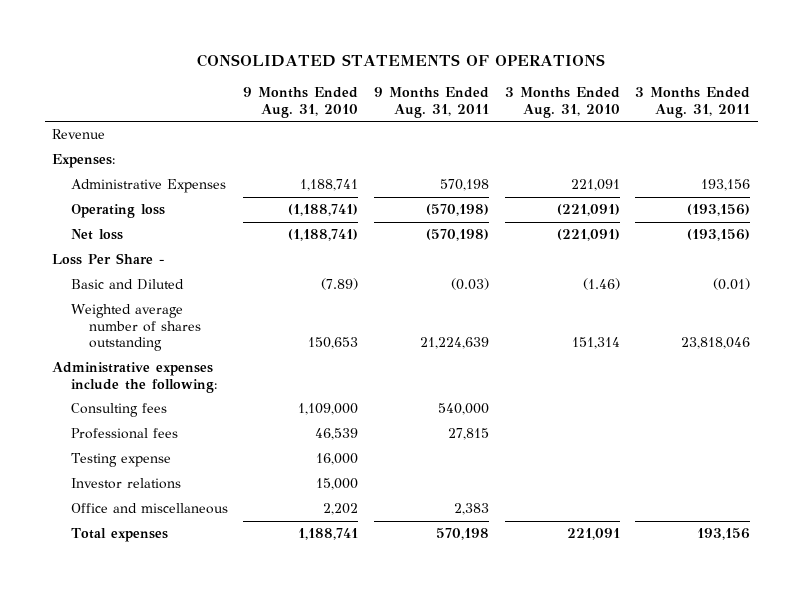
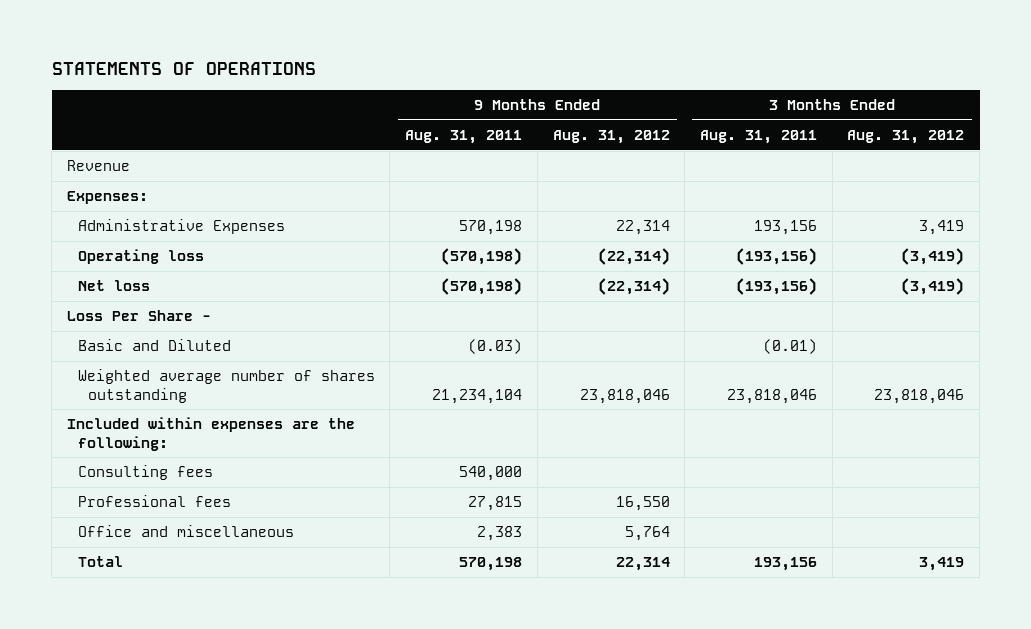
- CONSOLIDATED STATEMENTS OF OPERATIONS
+ STATEMENTS OF OPERATIONS
- | 9 Months Ended Aug. 31, 2010 | 9 Months Ended Aug. 31, 2011 | 3 Months Ended Aug. 31, 2010 | 3 Months Ended Aug. 31, 2011
+ | 9 Months Ended Aug. 31, 2011 | 9 Months Ended Aug. 31, 2012 | 3 Months Ended Aug. 31, 2011 | 3 Months Ended Aug. 31, 2012
- Weighted average number of shares outstanding | 150,653 | 21,224,639 | 151,314 | 23,818,046
- Administrative expenses include the following:
+ Weighted average number of shares outstanding | 21,234,104 | 23,818,046 | 23,818,046 | 23,818,046
+ Included within expenses are the following:
- Testing expense | 16,000 | | |
- Investor relations | 15,000 | | |
- Total expenses | 1,188,741 | 570,198 | 221,091 | 193,156
+ Total | 570,198 | 22,314 | 193,156 | 3,419

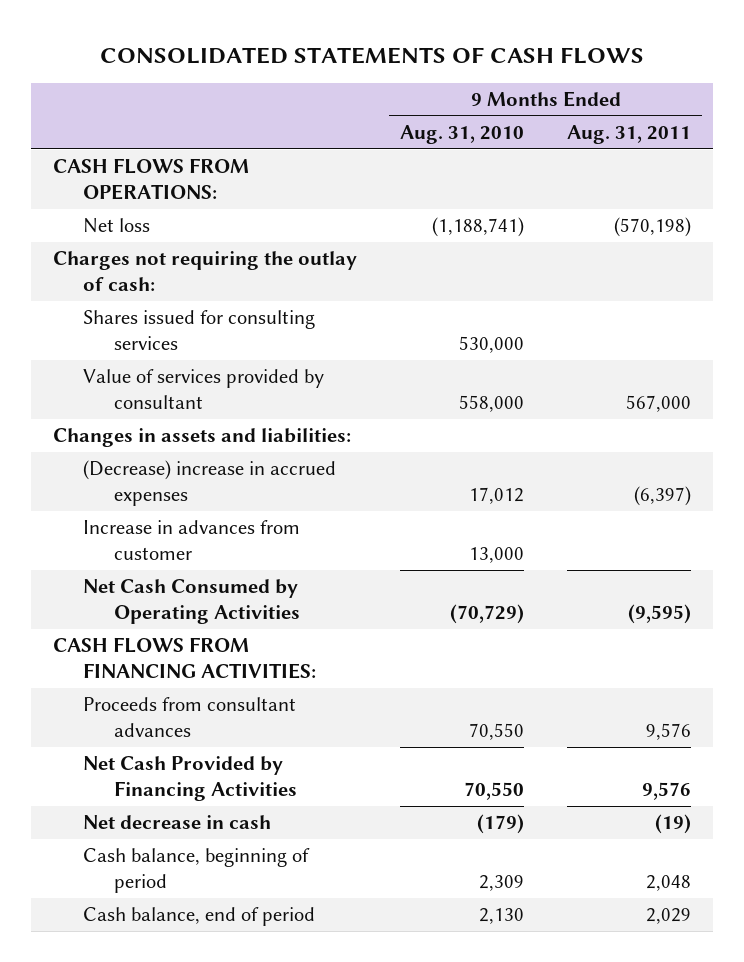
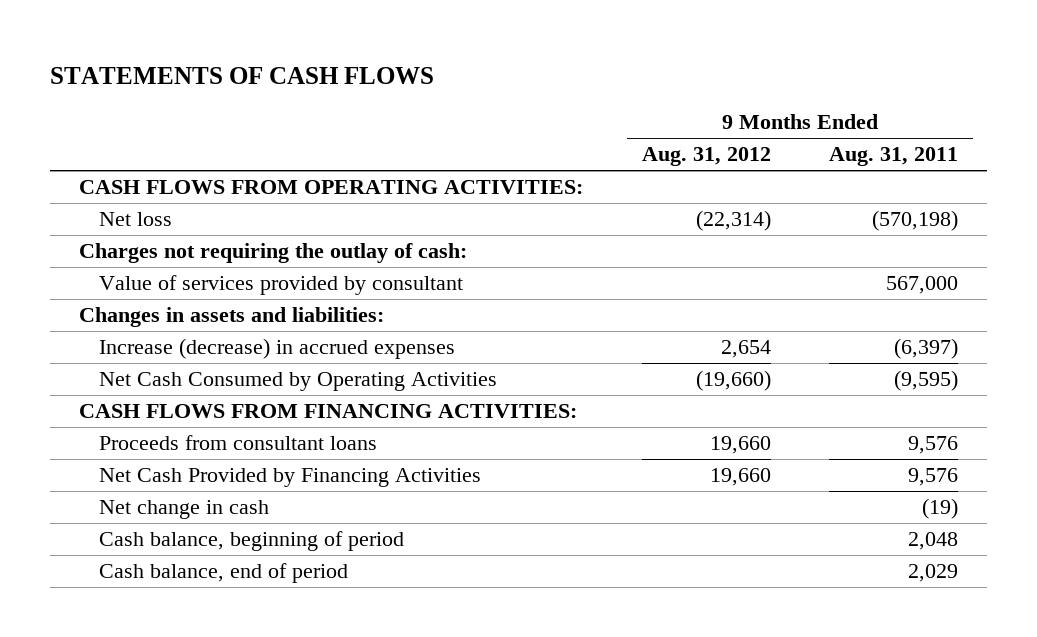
- CONSOLIDATED STATEMENTS OF CASH FLOWS
+ STATEMENTS OF CASH FLOWS
- | 9 Months Ended Aug. 31, 2010 | 9 Months Ended Aug. 31, 2011
+ | 9 Months Ended Aug. 31, 2012 | 9 Months Ended Aug. 31, 2011
- CASH FLOWS FROM OPERATIONS:
+ CASH FLOWS FROM OPERATING ACTIVITIES:
- Shares issued for consulting services | 530,000 |
- (Decrease) increase in accrued expenses | 17,012 | (6,397)
- Increase in advances from customer | 13,000 |
+ Increase (decrease) in accrued expenses | 2,654 | (6,397)
- Proceeds from consultant advances | 70,550 | 9,576
+ Proceeds from consultant loans | 19,660 | 9,576
- Net decrease in cash | (179) | (19)
+ Net change in cash | | (19)

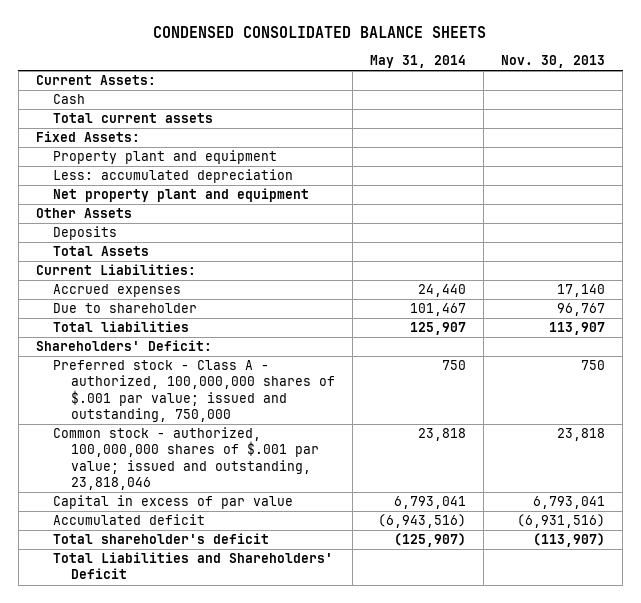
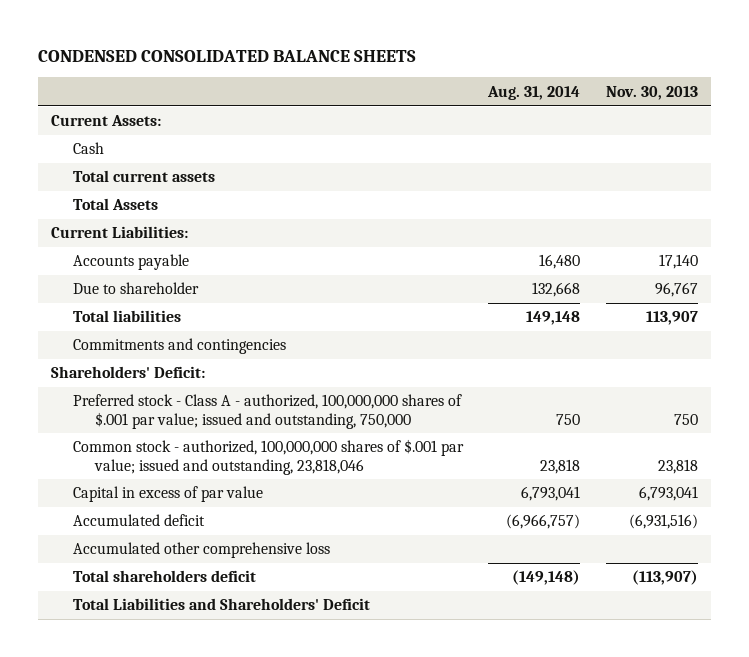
- | May 31, 2014 | Nov. 30, 2013
+ | Aug. 31, 2014 | Nov. 30, 2013
- Fixed Assets:
- Property plant and equipment
- Less: accumulated depreciation
- Net property plant and equipment
- Other Assets
- Deposits
- Accrued expenses | 24,440 | 17,140
+ Accounts payable | 16,480 | 17,140
+ Commitments and contingencies
- Total shareholder's deficit | (125,907) | (113,907)
+ Accumulated other comprehensive loss
+ Total shareholders deficit | (149,148) | (113,907)

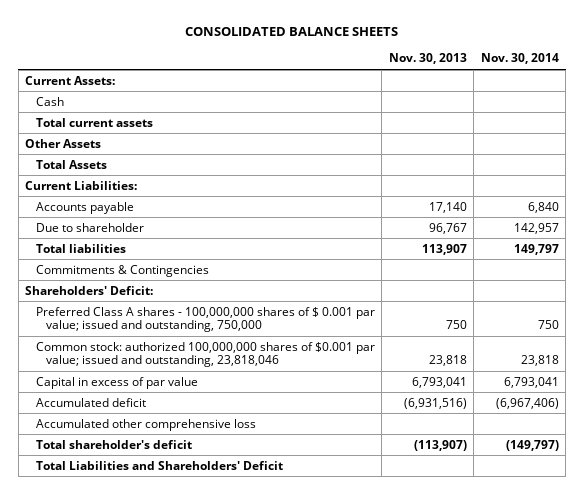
- CONDENSED CONSOLIDATED BALANCE SHEETS
+ CONSOLIDATED BALANCE SHEETS
- | Aug. 31, 2014 | Nov. 30, 2013
+ | Nov. 30, 2013 | Nov. 30, 2014
+ Other Assets
- Commitments and contingencies
+ Commitments & Contingencies
- Preferred stock - Class A - authorized, 100,000,000 shares of $.001 par value; issued and outstanding, 750,000 | 750 | 750
- Common stock - authorized, 100,000,000 shares of $.001 par value; issued and outstanding, 23,818,046 | 23,818 | 23,818
+ Preferred Class A shares - 100,000,000 shares of $ 0.001 par value; issued and outstanding, 750,000 | 750 | 750
+ Common stock: authorized 100,000,000 shares of $0.001 par value; issued and outstanding, 23,818,046 | 23,818 | 23,818
- Total shareholders deficit | (149,148) | (113,907)
+ Total shareholder's deficit | (113,907) | (149,797)

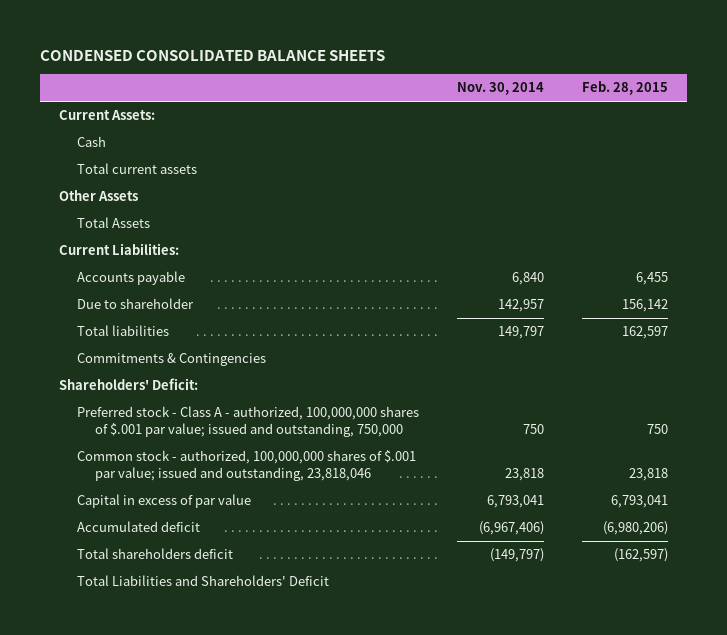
- CONSOLIDATED BALANCE SHEETS
+ CONDENSED CONSOLIDATED BALANCE SHEETS
- | Nov. 30, 2013 | Nov. 30, 2014
+ | Nov. 30, 2014 | Feb. 28, 2015
- Preferred Class A shares - 100,000,000 shares of $ 0.001 par value; issued and outstanding, 750,000 | 750 | 750
- Common stock: authorized 100,000,000 shares of $0.001 par value; issued and outstanding, 23,818,046 | 23,818 | 23,818
+ Preferred stock - Class A - authorized, 100,000,000 shares of $.001 par value; issued and outstanding, 750,000 | 750 | 750
+ Common stock - authorized, 100,000,000 shares of $.001 par value; issued and outstanding, 23,818,046 | 23,818 | 23,818
- Accumulated other comprehensive loss
- Total shareholder's deficit | (113,907) | (149,797)
+ Total shareholders deficit | (149,797) | (162,597)

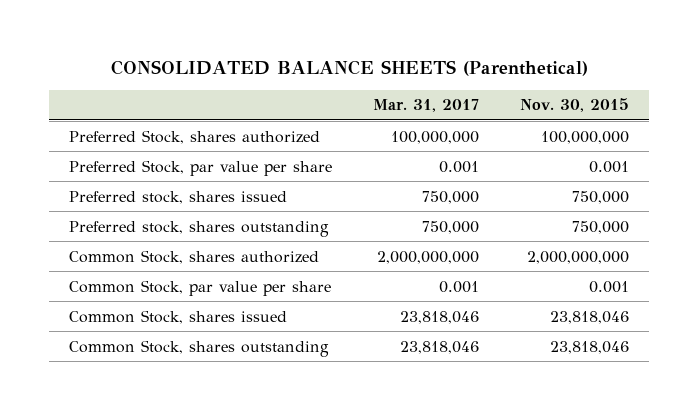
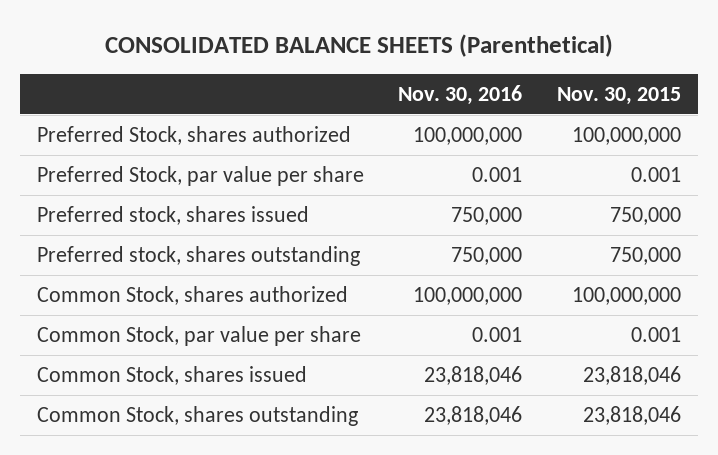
- | Mar. 31, 2017 | Nov. 30, 2015
+ | Nov. 30, 2016 | Nov. 30, 2015
- Common Stock, shares authorized | 2,000,000,000 | 2,000,000,000
+ Common Stock, shares authorized | 100,000,000 | 100,000,000

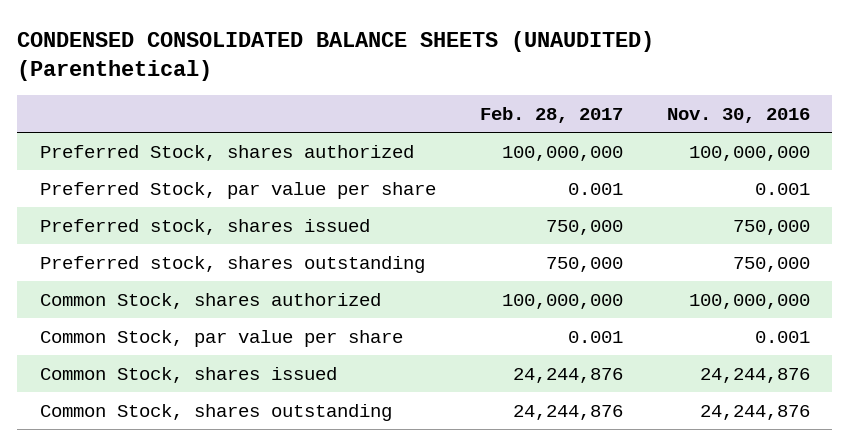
- CONSOLIDATED BALANCE SHEETS (Parenthetical)
+ CONDENSED CONSOLIDATED BALANCE SHEETS (UNAUDITED) (Parenthetical)
- | Nov. 30, 2016 | Nov. 30, 2015
+ | Feb. 28, 2017 | Nov. 30, 2016
- Common Stock, shares issued | 23,818,046 | 23,818,046
- Common Stock, shares outstanding | 23,818,046 | 23,818,046
+ Common Stock, shares issued | 24,244,876 | 24,244,876
+ Common Stock, shares outstanding | 24,244,876 | 24,244,876

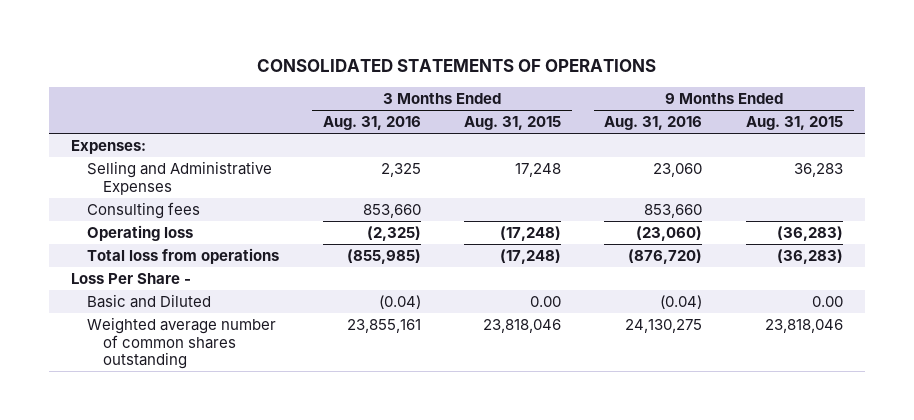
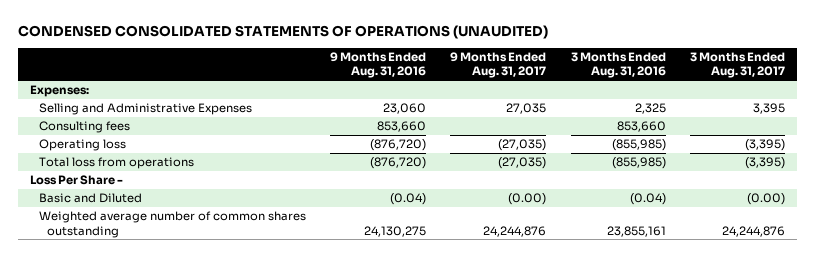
- CONSOLIDATED STATEMENTS OF OPERATIONS
+ CONDENSED CONSOLIDATED STATEMENTS OF OPERATIONS (UNAUDITED)
- | 3 Months Ended Aug. 31, 2016 | 3 Months Ended Aug. 31, 2015 | 9 Months Ended Aug. 31, 2016 | 9 Months Ended Aug. 31, 2015
+ | 9 Months Ended Aug. 31, 2016 | 9 Months Ended Aug. 31, 2017 | 3 Months Ended Aug. 31, 2016 | 3 Months Ended Aug. 31, 2017
- Operating loss | (2,325) | (17,248) | (23,060) | (36,283)
+ Operating loss | (876,720) | (27,035) | (855,985) | (3,395)

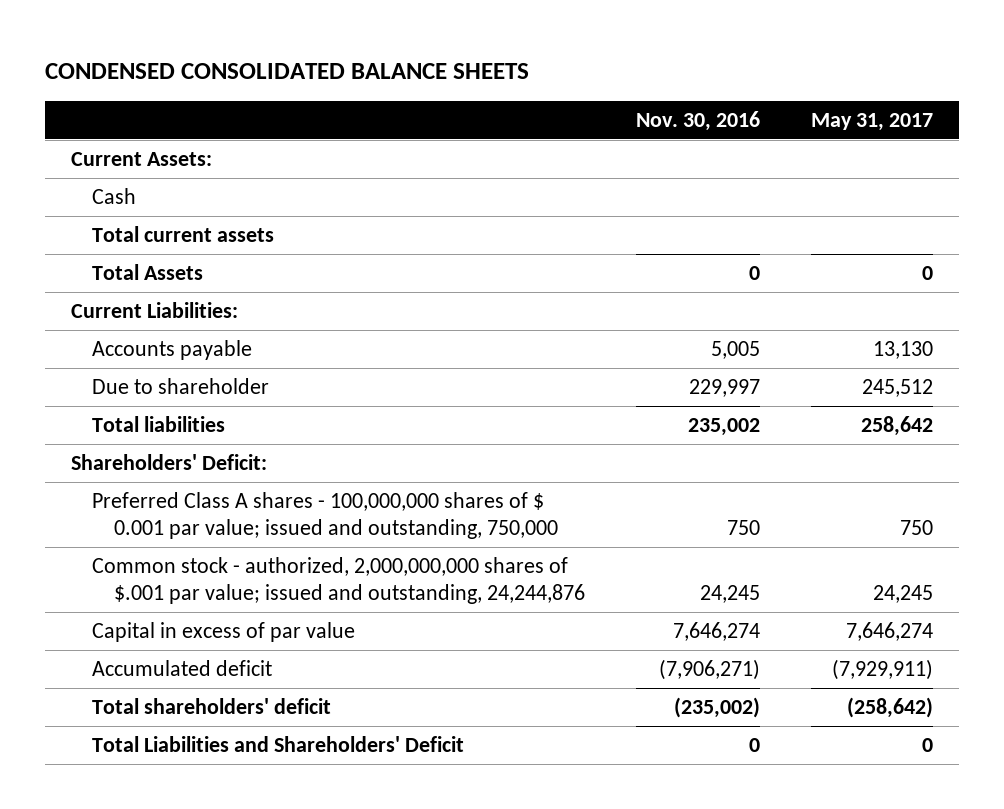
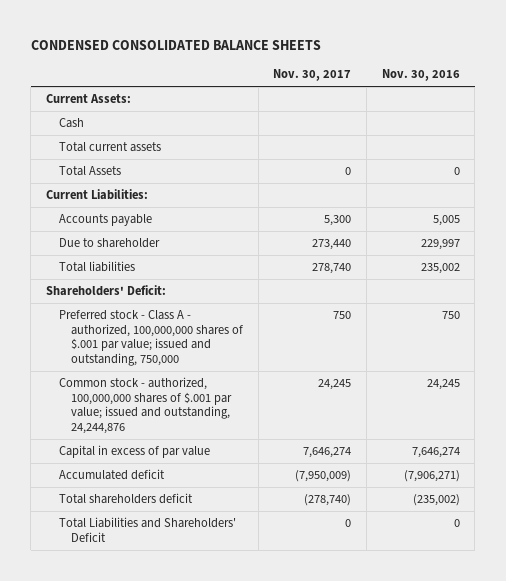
- | Nov. 30, 2016 | May 31, 2017
+ | Nov. 30, 2017 | Nov. 30, 2016
- Preferred Class A shares - 100,000,000 shares of $ 0.001 par value; issued and outstanding, 750,000 | 750 | 750
- Common stock - authorized, 2,000,000,000 shares of $.001 par value; issued and outstanding, 24,244,876 | 24,245 | 24,245
+ Preferred stock - Class A - authorized, 100,000,000 shares of $.001 par value; issued and outstanding, 750,000 | 750 | 750
+ Common stock - authorized, 100,000,000 shares of $.001 par value; issued and outstanding, 24,244,876 | 24,245 | 24,245
- Total shareholders' deficit | (235,002) | (258,642)
+ Total shareholders deficit | (278,740) | (235,002)

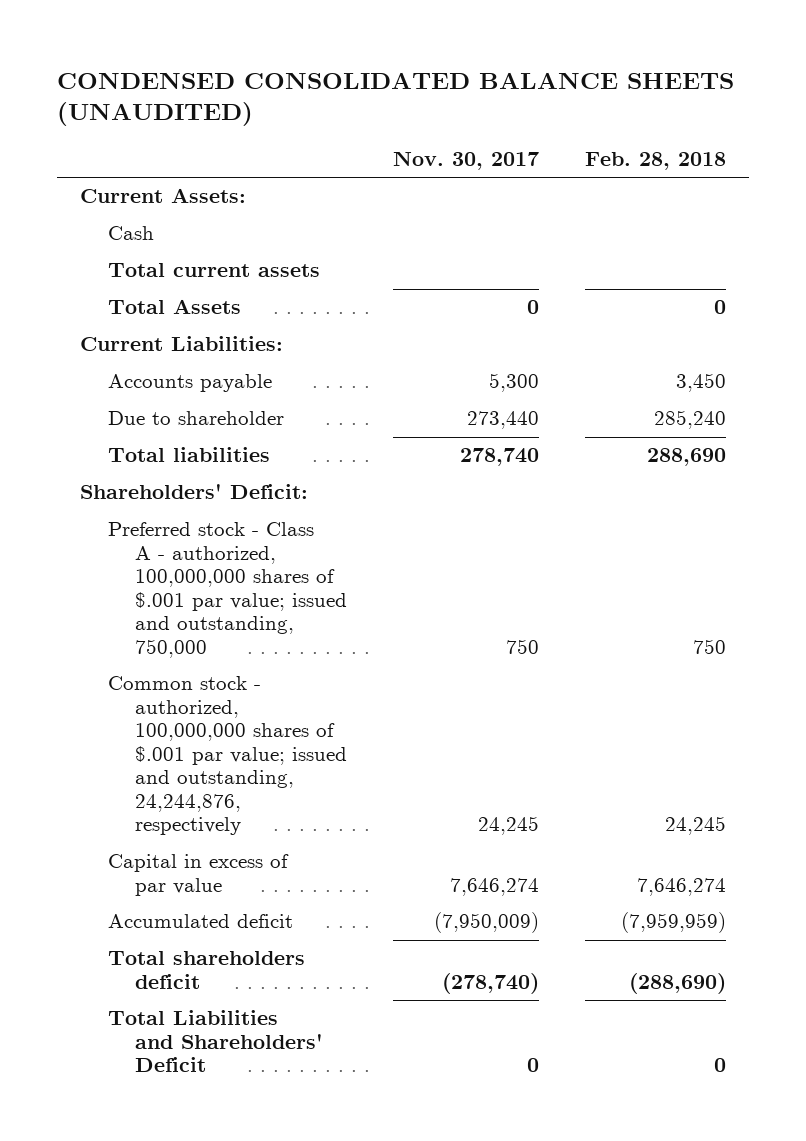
- CONDENSED CONSOLIDATED BALANCE SHEETS
+ CONDENSED CONSOLIDATED BALANCE SHEETS (UNAUDITED)
- | Nov. 30, 2017 | Nov. 30, 2016
+ | Nov. 30, 2017 | Feb. 28, 2018
- Common stock - authorized, 100,000,000 shares of $.001 par value; issued and outstanding, 24,244,876 | 24,245 | 24,245
+ Common stock - authorized, 100,000,000 shares of $.001 par value; issued and outstanding, 24,244,876, respectively | 24,245 | 24,245

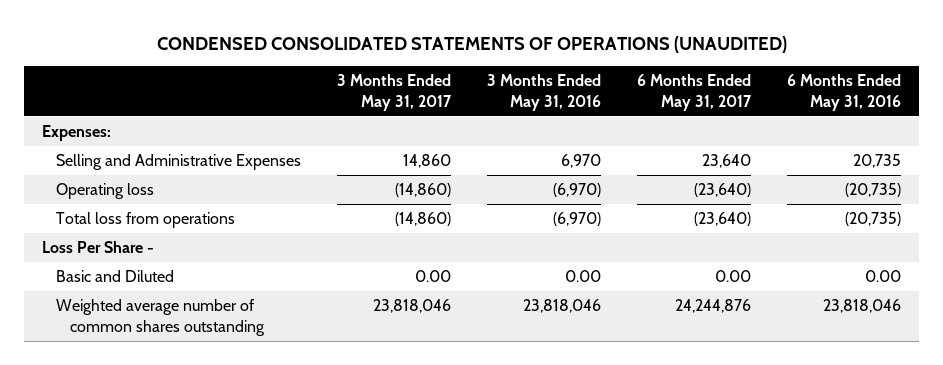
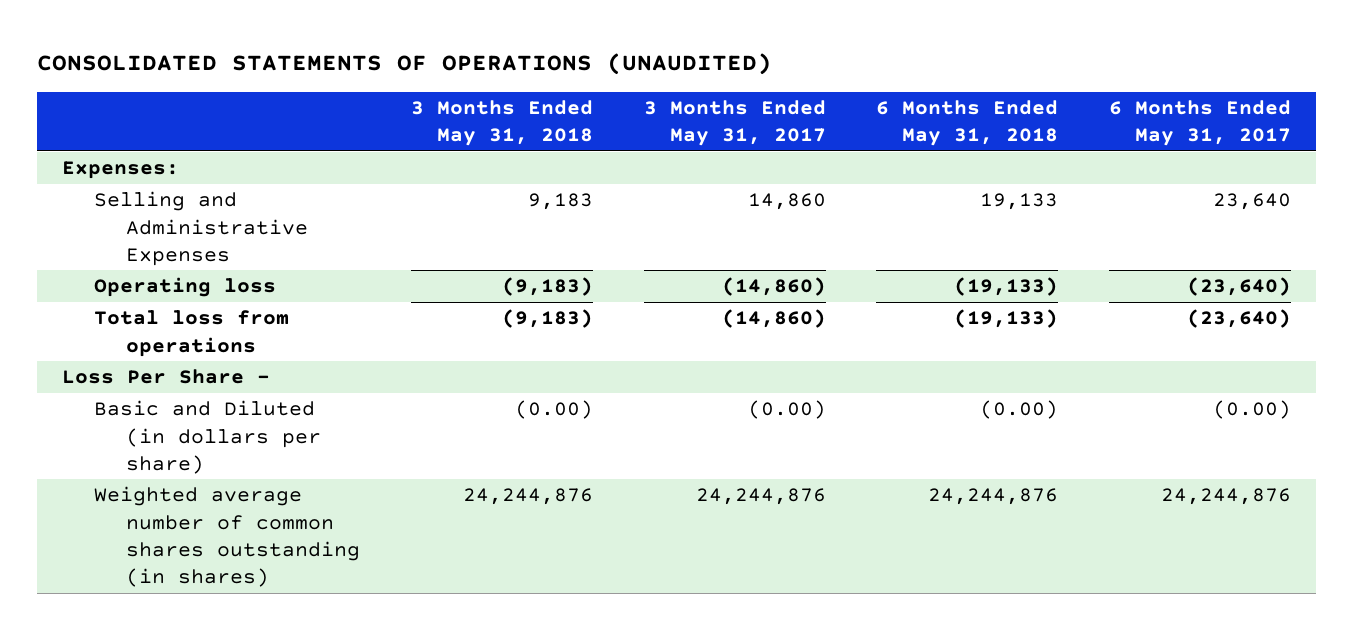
- CONDENSED CONSOLIDATED STATEMENTS OF OPERATIONS (UNAUDITED)
+ CONSOLIDATED STATEMENTS OF OPERATIONS (UNAUDITED)
- | 3 Months Ended May 31, 2017 | 3 Months Ended May 31, 2016 | 6 Months Ended May 31, 2017 | 6 Months Ended May 31, 2016
+ | 3 Months Ended May 31, 2018 | 3 Months Ended May 31, 2017 | 6 Months Ended May 31, 2018 | 6 Months Ended May 31, 2017
- Basic and Diluted | 0.00 | 0.00 | 0.00 | 0.00
- Weighted average number of common shares outstanding | 23,818,046 | 23,818,046 | 24,244,876 | 23,818,046
+ Basic and Diluted (in dollars per share) | (0.00) | (0.00) | (0.00) | (0.00)
+ Weighted average number of common shares outstanding (in shares) | 24,244,876 | 24,244,876 | 24,244,876 | 24,244,876

